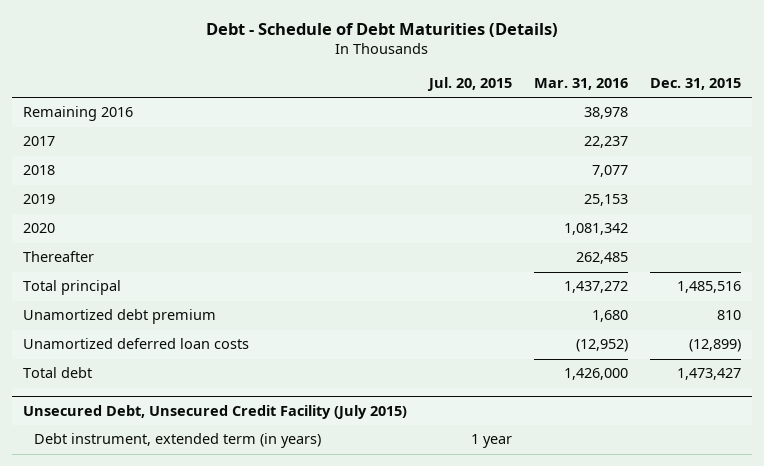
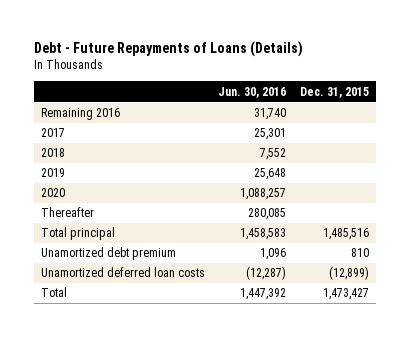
- Debt - Schedule of Debt Maturities (Details)
+ Debt - Future Repayments of Loans (Details)
- | Jul. 20, 2015 | Mar. 31, 2016 | Dec. 31, 2015
+ | Jun. 30, 2016 | Dec. 31, 2015
- Total debt | | 1,426,000 | 1,473,427
- Unsecured Debt, Unsecured Credit Facility (July 2015)
- Debt instrument, extended term (in years) | 1 year | |
+ Total | 1,447,392 | 1,473,427

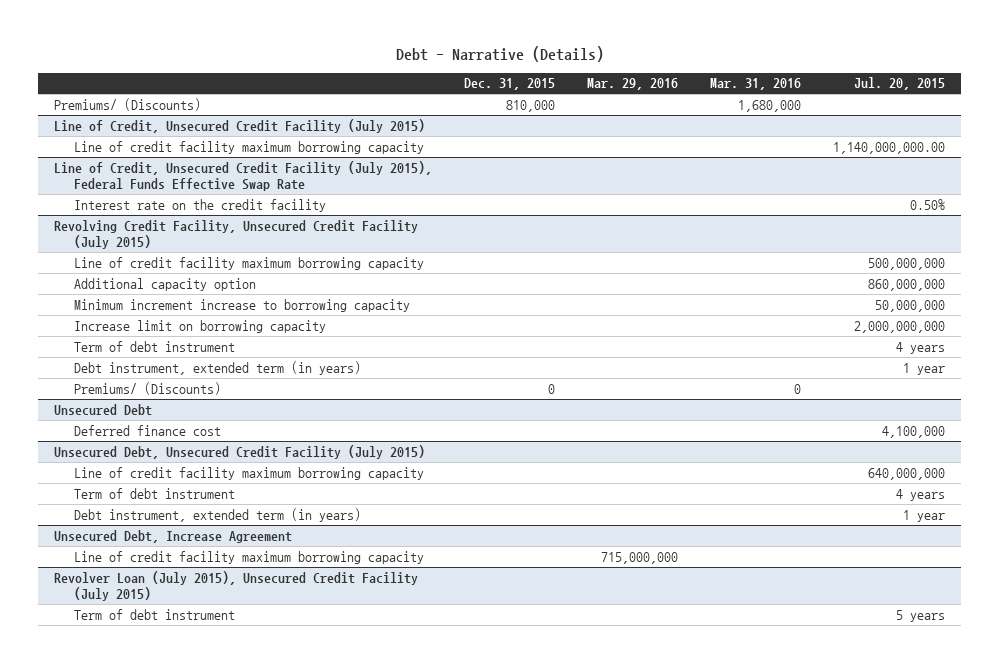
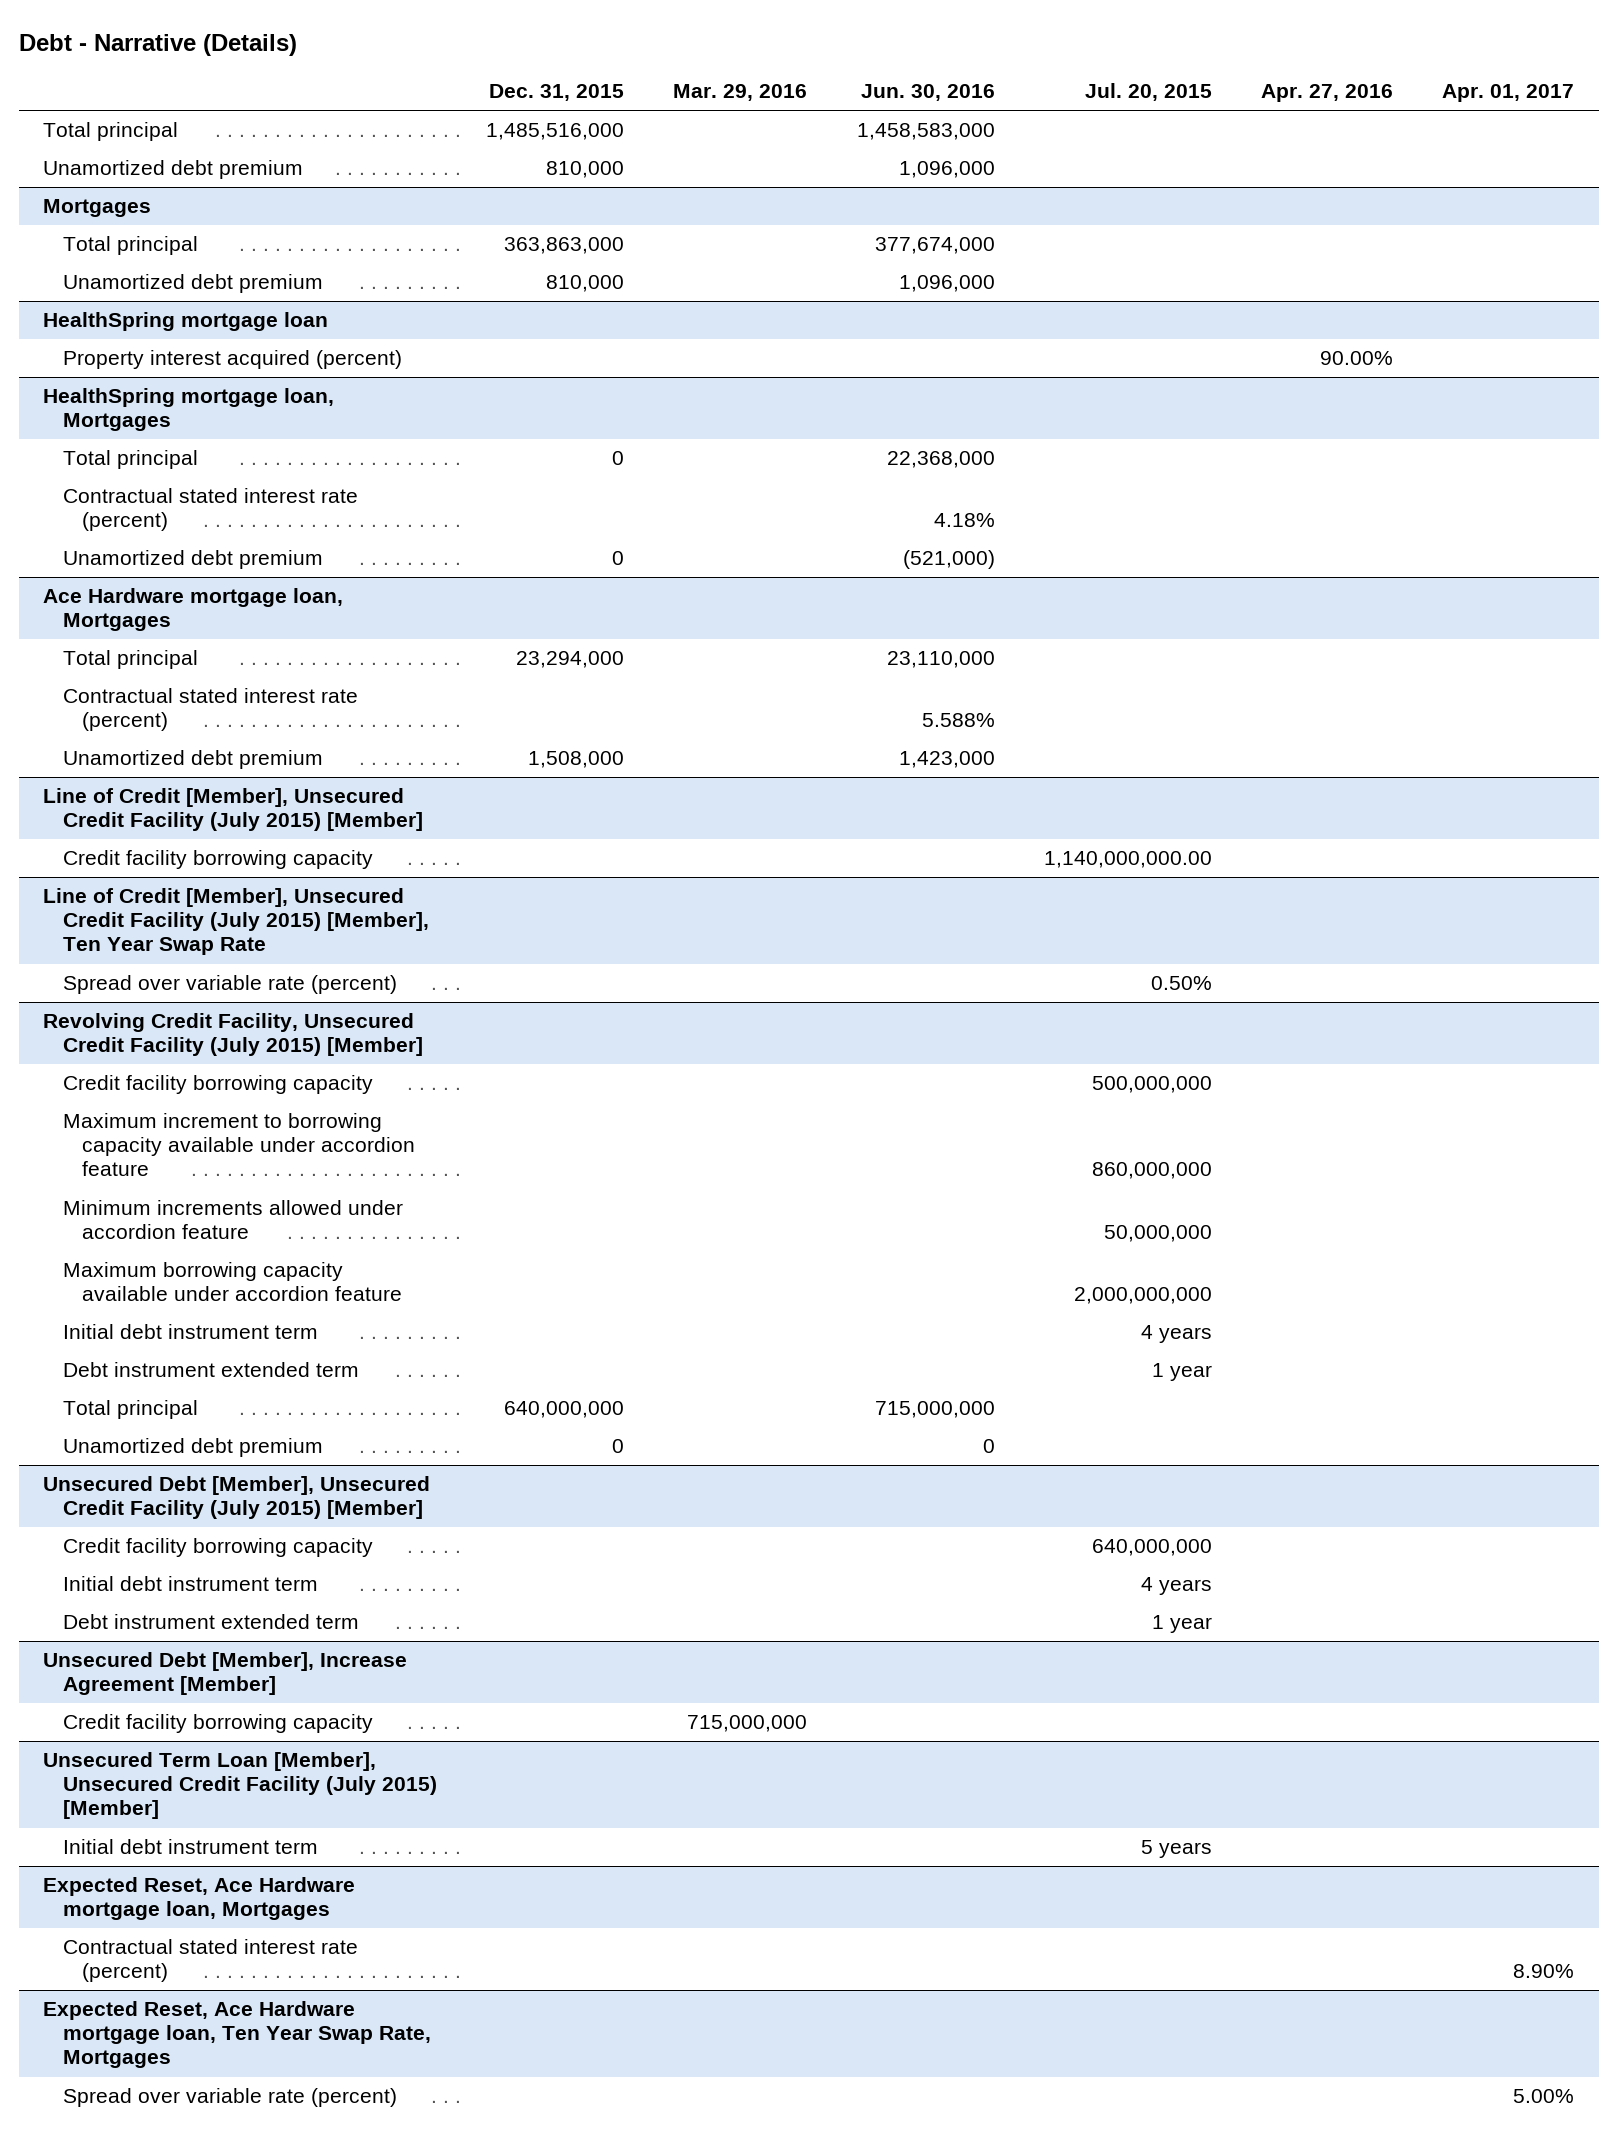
- | Dec. 31, 2015 | Mar. 29, 2016 | Mar. 31, 2016 | Jul. 20, 2015
+ | Dec. 31, 2015 | Mar. 29, 2016 | Jun. 30, 2016 | Jul. 20, 2015 | Apr. 27, 2016 | Apr. 01, 2017
- Premiums/ (Discounts) | 810,000 | | 1,680,000 |
- Line of Credit, Unsecured Credit Facility (July 2015)
- Line of credit facility maximum borrowing capacity | | | | 1,140,000,000.00
- Line of Credit, Unsecured Credit Facility (July 2015), Federal Funds Effective Swap Rate
- Interest rate on the credit facility | | | | 0.50%
- Revolving Credit Facility, Unsecured Credit Facility (July 2015)
- Line of credit facility maximum borrowing capacity | | | | 500,000,000
- Additional capacity option | | | | 860,000,000
- Minimum increment increase to borrowing capacity | | | | 50,000,000
- Increase limit on borrowing capacity | | | | 2,000,000,000
- Term of debt instrument | | | | 4 years
- Debt instrument, extended term (in years) | | | | 1 year
- Premiums/ (Discounts) | 0 | | 0 |
- Unsecured Debt
- Deferred finance cost | | | | 4,100,000
- Unsecured Debt, Unsecured Credit Facility (July 2015)
- Line of credit facility maximum borrowing capacity | | | | 640,000,000
- Term of debt instrument | | | | 4 years
- Debt instrument, extended term (in years) | | | | 1 year
- Unsecured Debt, Increase Agreement
- Line of credit facility maximum borrowing capacity | | 715,000,000 | |
- Revolver Loan (July 2015), Unsecured Credit Facility (July 2015)
- Term of debt instrument | | | | 5 years
+ Total principal | 1,485,516,000 | | 1,458,583,000 | | |
+ Unamortized debt premium | 810,000 | | 1,096,000 | | |
+ Mortgages
+ Total principal | 363,863,000 | | 377,674,000 | | |
+ Unamortized debt premium | 810,000 | | 1,096,000 | | |
+ HealthSpring mortgage loan
+ Property interest acquired (percent) | | | | | 90.00% |
+ HealthSpring mortgage loan, Mortgages
+ Total principal | 0 | | 22,368,000 | | |
+ Contractual stated interest rate (percent) | | | 4.18% | | |
+ Unamortized debt premium | 0 | | (521,000) | | |
+ Ace Hardware mortgage loan, Mortgages
+ Total principal | 23,294,000 | | 23,110,000 | | |
+ Contractual stated interest rate (percent) | | | 5.588% | | |
+ Unamortized debt premium | 1,508,000 | | 1,423,000 | | |
+ Line of Credit [Member], Unsecured Credit Facility (July 2015) [Member]
+ Credit facility borrowing capacity | | | | 1,140,000,000.00 | |
+ Line of Credit [Member], Unsecured Credit Facility (July 2015) [Member], Ten Year Swap Rate
+ Spread over variable rate (percent) | | | | 0.50% | |
+ Revolving Credit Facility, Unsecured Credit Facility (July 2015) [Member]
+ Credit facility borrowing capacity | | | | 500,000,000 | |
+ Maximum increment to borrowing capacity available under accordion feature | | | | 860,000,000 | |
+ Minimum increments allowed under accordion feature | | | | 50,000,000 | |
+ Maximum borrowing capacity available under accordion feature | | | | 2,000,000,000 | |
+ Initial debt instrument term | | | | 4 years | |
+ Debt instrument extended term | | | | 1 year | |
+ Total principal | 640,000,000 | | 715,000,000 | | |
+ Unamortized debt premium | 0 | | 0 | | |
+ Unsecured Debt [Member], Unsecured Credit Facility (July 2015) [Member]
+ Credit facility borrowing capacity | | | | 640,000,000 | |
+ Initial debt instrument term | | | | 4 years | |
+ Debt instrument extended term | | | | 1 year | |
+ Unsecured Debt [Member], Increase Agreement [Member]
+ Credit facility borrowing capacity | | 715,000,000 | | | |
+ Unsecured Term Loan [Member], Unsecured Credit Facility (July 2015) [Member]
+ Initial debt instrument term | | | | 5 years | |
+ Expected Reset, Ace Hardware mortgage loan, Mortgages
+ Contractual stated interest rate (percent) | | | | | | 8.90%
+ Expected Reset, Ace Hardware mortgage loan, Ten Year Swap Rate, Mortgages
+ Spread over variable rate (percent) | | | | | | 5.00%

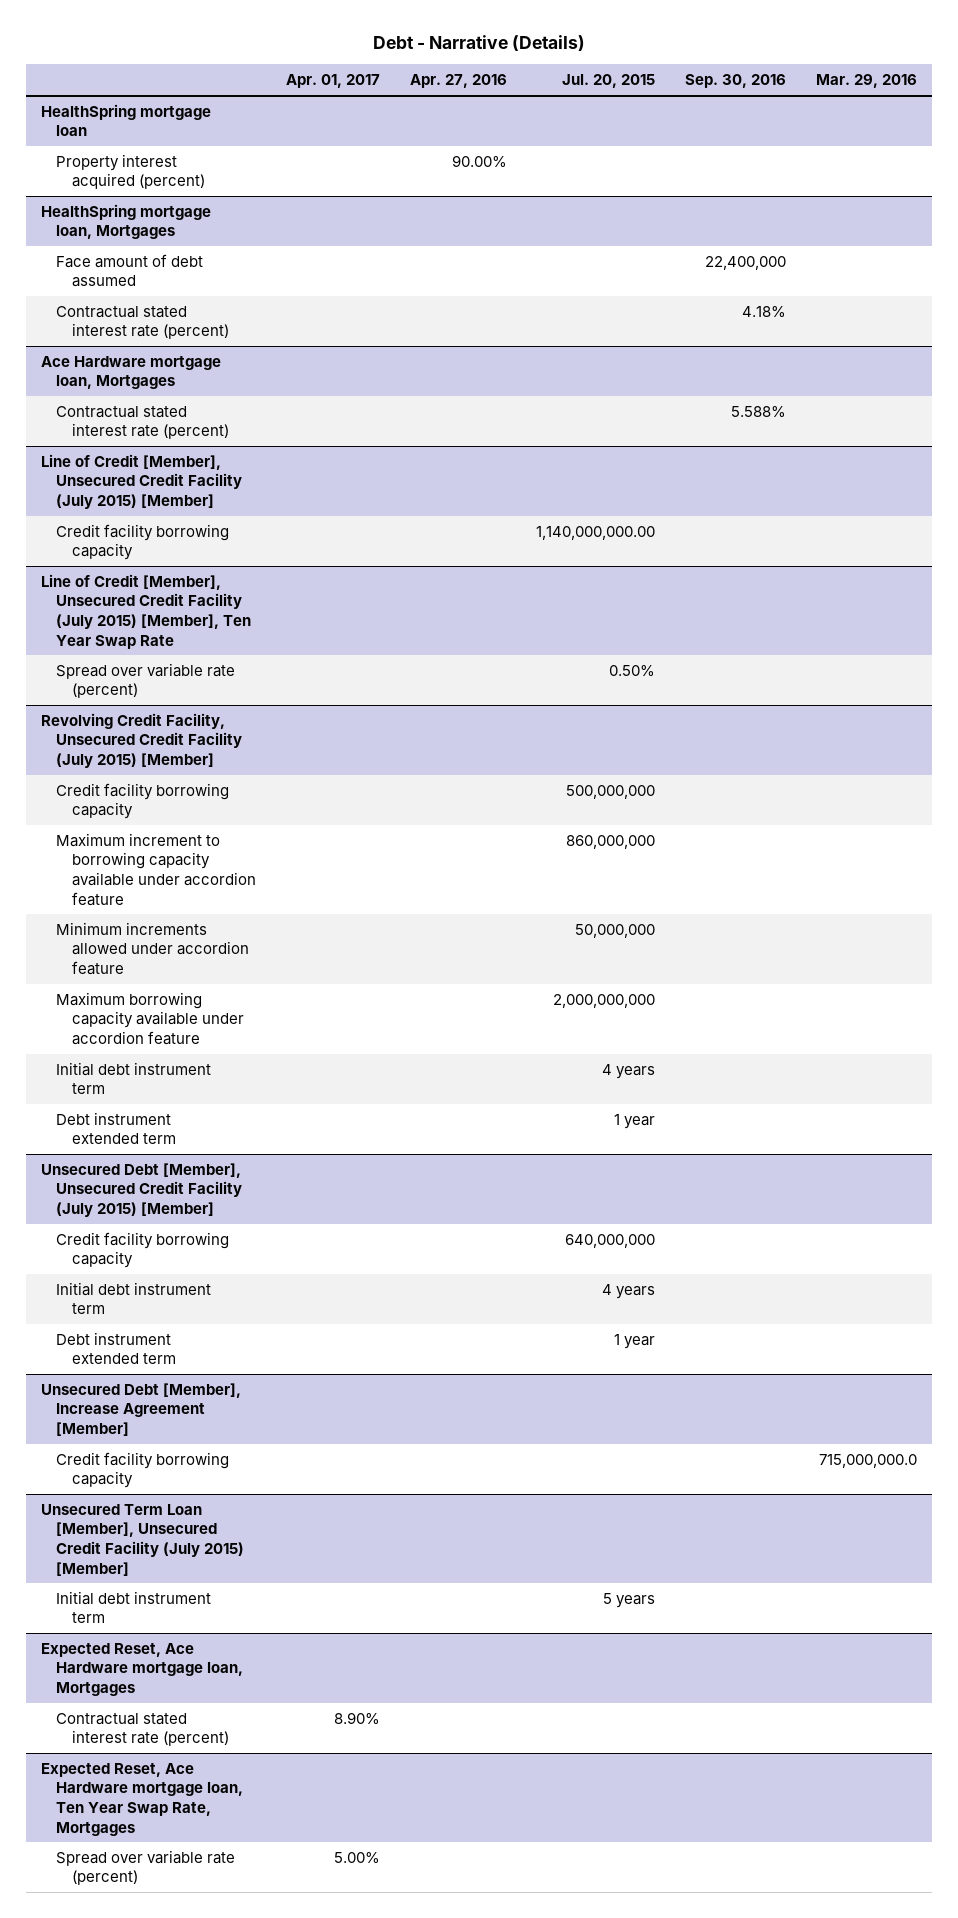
- | Dec. 31, 2015 | Mar. 29, 2016 | Jun. 30, 2016 | Jul. 20, 2015 | Apr. 27, 2016 | Apr. 01, 2017
+ | Apr. 01, 2017 | Apr. 27, 2016 | Jul. 20, 2015 | Sep. 30, 2016 | Mar. 29, 2016
- Total principal | 1,485,516,000 | | 1,458,583,000 | | |
- Unamortized debt premium | 810,000 | | 1,096,000 | | |
- Mortgages
- Total principal | 363,863,000 | | 377,674,000 | | |
- Unamortized debt premium | 810,000 | | 1,096,000 | | |
@ HealthSpring mortgage loan, Mortgages
- Total principal | 0 | | 22,368,000 | | |
+ Face amount of debt assumed | | | | 22,400,000 |
- Unamortized debt premium | 0 | | (521,000) | | |
@ Ace Hardware mortgage loan, Mortgages
- Total principal | 23,294,000 | | 23,110,000 | | |
- Unamortized debt premium | 1,508,000 | | 1,423,000 | | |
@ Revolving Credit Facility, Unsecured Credit Facility (July 2015) [Member]
- Total principal | 640,000,000 | | 715,000,000 | | |
- Unamortized debt premium | 0 | | 0 | | |
@ Unsecured Debt [Member], Increase Agreement [Member]
- Credit facility borrowing capacity | | 715,000,000 | | | |
+ Credit facility borrowing capacity | | | | | 715,000,000.0

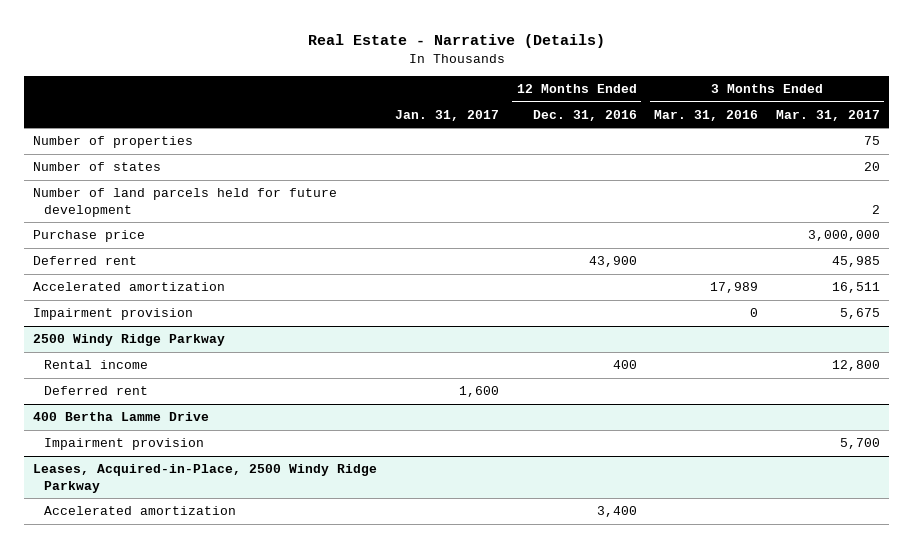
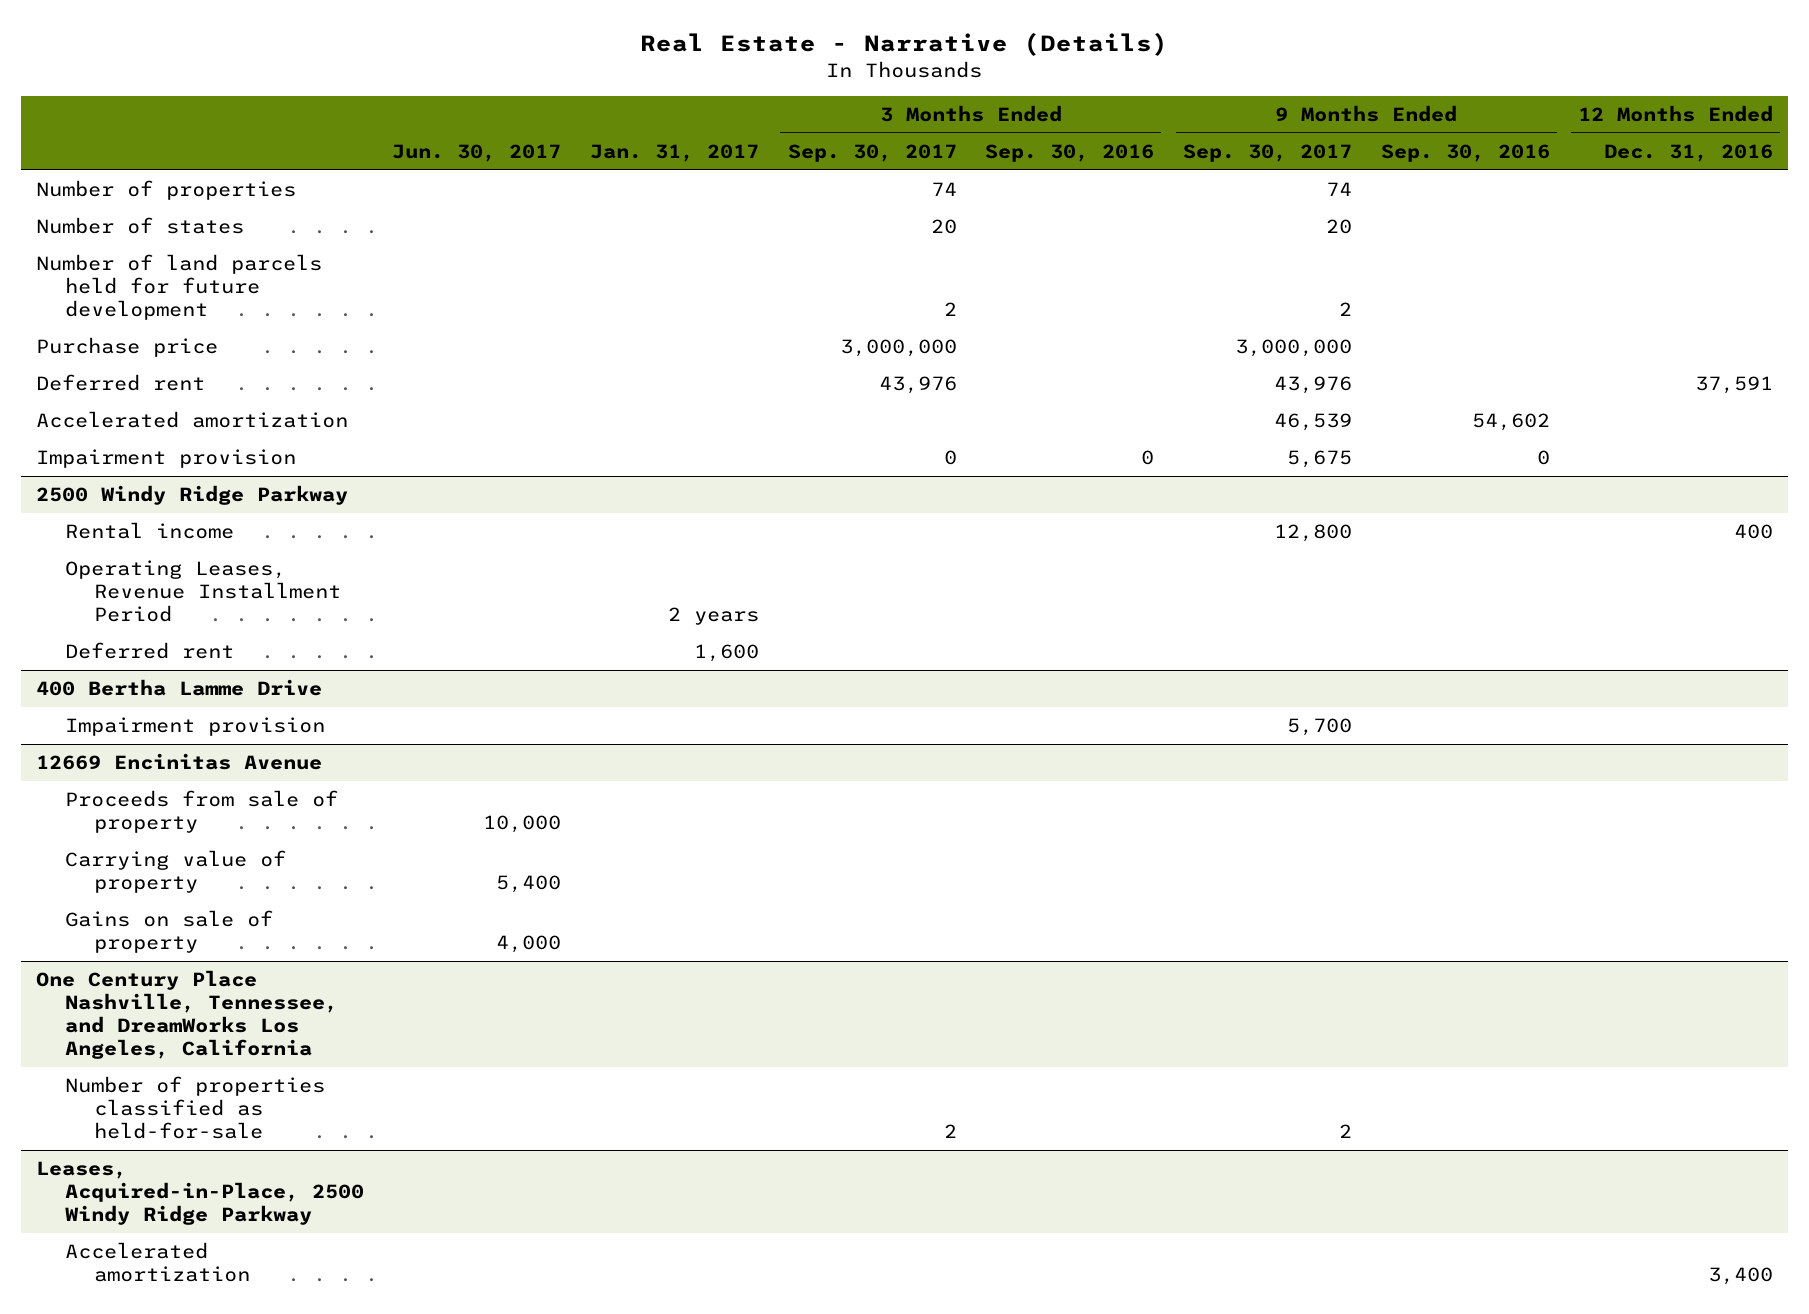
- | Jan. 31, 2017 | 12 Months Ended Dec. 31, 2016 | 3 Months Ended Mar. 31, 2016 | 3 Months Ended Mar. 31, 2017
+ | Jun. 30, 2017 | Jan. 31, 2017 | 3 Months Ended Sep. 30, 2017 | 3 Months Ended Sep. 30, 2016 | 9 Months Ended Sep. 30, 2017 | 9 Months Ended Sep. 30, 2016 | 12 Months Ended Dec. 31, 2016
- Deferred rent | | 43,900 | | 45,985
+ Deferred rent | | | 43,976 | | 43,976 | | 37,591
@ 2500 Windy Ridge Parkway
+ Operating Leases, Revenue Installment Period | | 2 years | | | | |
+ 12669 Encinitas Avenue
+ Proceeds from sale of property | 10,000 | | | | | |
+ Carrying value of property | 5,400 | | | | | |
+ Gains on sale of property | 4,000 | | | | | |
+ One Century Place Nashville, Tennessee, and DreamWorks Los Angeles, California
+ Number of properties classified as held-for-sale | | | 2 | | 2 | |

